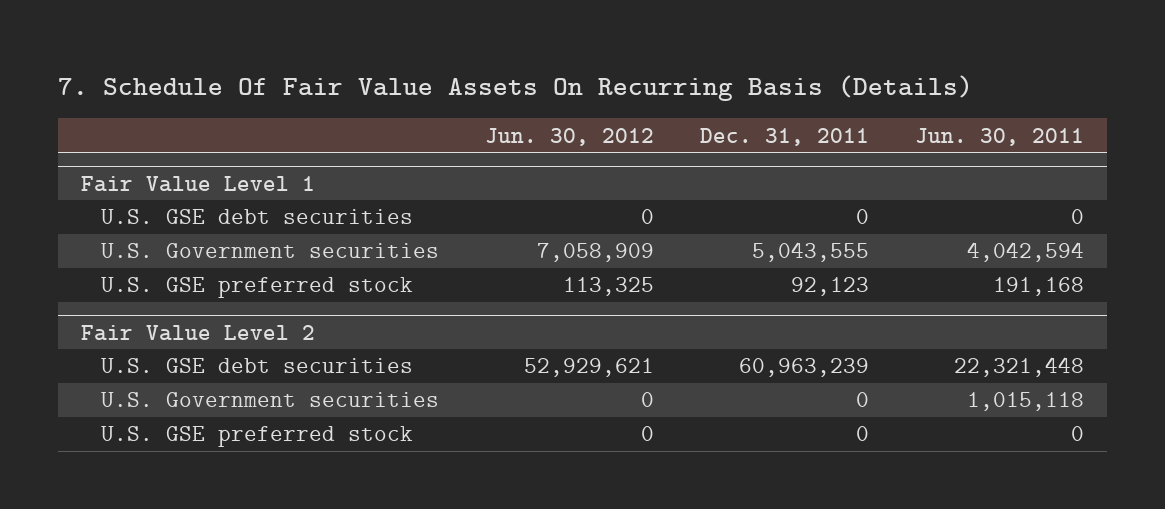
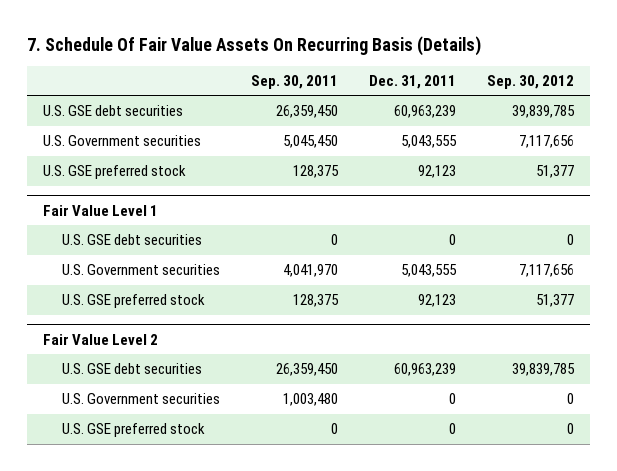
- | Jun. 30, 2012 | Dec. 31, 2011 | Jun. 30, 2011
+ | Sep. 30, 2011 | Dec. 31, 2011 | Sep. 30, 2012
+ U.S. GSE debt securities | 26,359,450 | 60,963,239 | 39,839,785
+ U.S. Government securities | 5,045,450 | 5,043,555 | 7,117,656
+ U.S. GSE preferred stock | 128,375 | 92,123 | 51,377

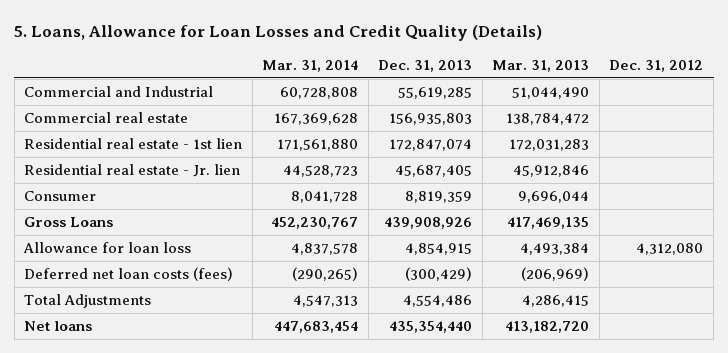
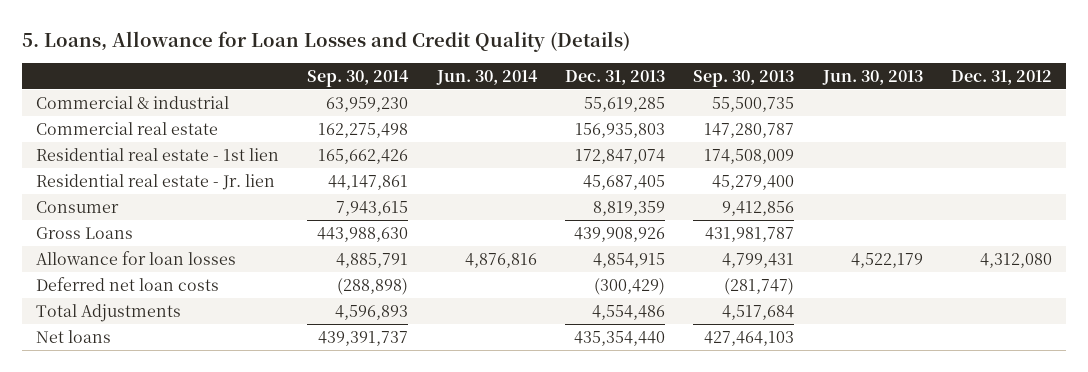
- | Mar. 31, 2014 | Dec. 31, 2013 | Mar. 31, 2013 | Dec. 31, 2012
+ | Sep. 30, 2014 | Jun. 30, 2014 | Dec. 31, 2013 | Sep. 30, 2013 | Jun. 30, 2013 | Dec. 31, 2012
- Commercial and Industrial | 60,728,808 | 55,619,285 | 51,044,490 |
+ Commercial & industrial | 63,959,230 | | 55,619,285 | 55,500,735 | |
- Allowance for loan loss | 4,837,578 | 4,854,915 | 4,493,384 | 4,312,080
- Deferred net loan costs (fees) | (290,265) | (300,429) | (206,969) |
+ Allowance for loan losses | 4,885,791 | 4,876,816 | 4,854,915 | 4,799,431 | 4,522,179 | 4,312,080
+ Deferred net loan costs | (288,898) | | (300,429) | (281,747) | |

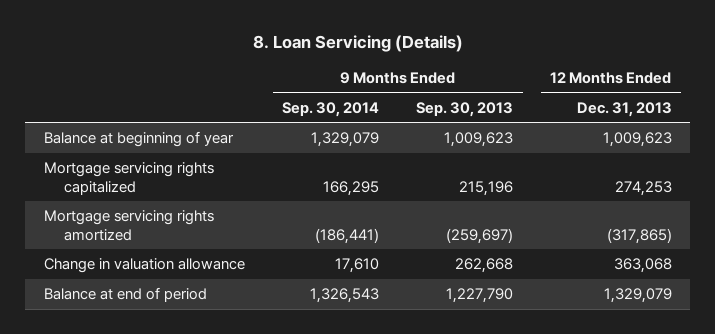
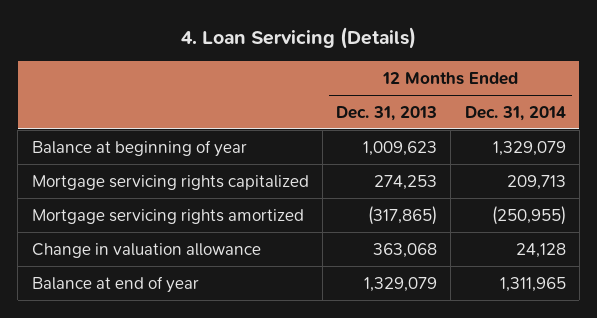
- 8. Loan Servicing (Details)
+ 4. Loan Servicing (Details)
- | 9 Months Ended Sep. 30, 2014 | 9 Months Ended Sep. 30, 2013 | 12 Months Ended Dec. 31, 2013
+ | 12 Months Ended Dec. 31, 2013 | 12 Months Ended Dec. 31, 2014
- Balance at end of period | 1,326,543 | 1,227,790 | 1,329,079
+ Balance at end of year | 1,329,079 | 1,311,965

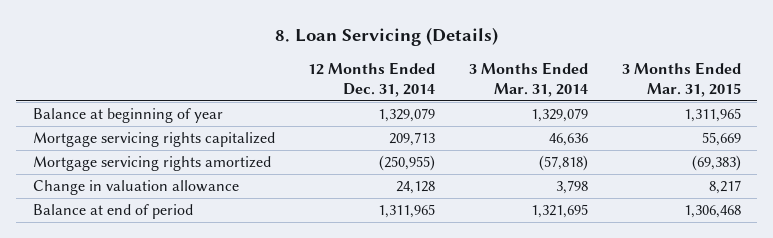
- 4. Loan Servicing (Details)
+ 8. Loan Servicing (Details)
- | 12 Months Ended Dec. 31, 2013 | 12 Months Ended Dec. 31, 2014
+ | 12 Months Ended Dec. 31, 2014 | 3 Months Ended Mar. 31, 2014 | 3 Months Ended Mar. 31, 2015
- Balance at end of year | 1,329,079 | 1,311,965
+ Balance at end of period | 1,311,965 | 1,321,695 | 1,306,468

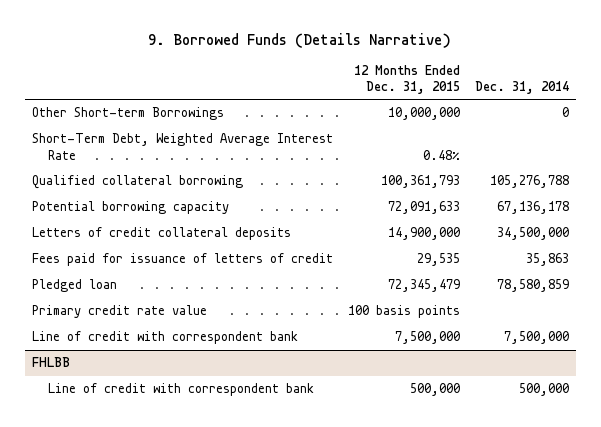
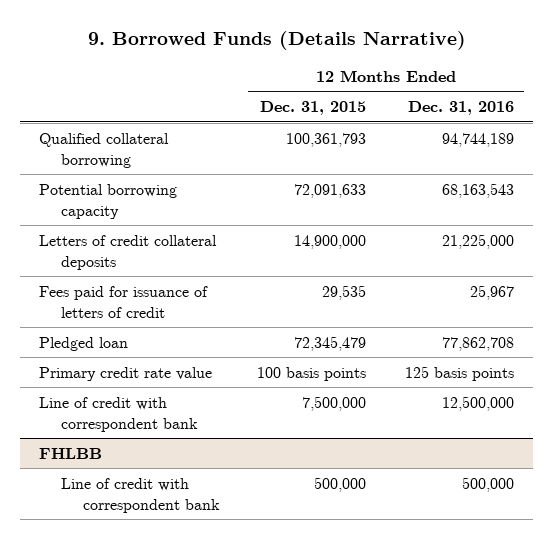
- | 12 Months Ended Dec. 31, 2015 | Dec. 31, 2014
+ | 12 Months Ended Dec. 31, 2015 | 12 Months Ended Dec. 31, 2016
- Other Short-term Borrowings | 10,000,000 | 0
- Short-Term Debt, Weighted Average Interest Rate | 0.48% |

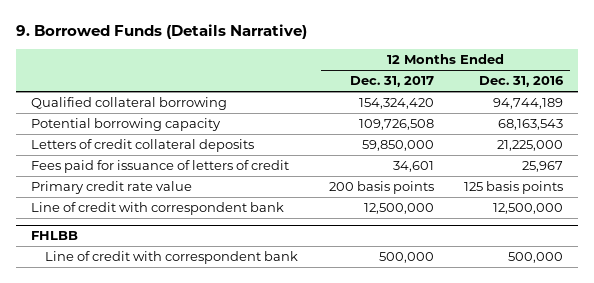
- | 12 Months Ended Dec. 31, 2015 | 12 Months Ended Dec. 31, 2016
+ | 12 Months Ended Dec. 31, 2017 | 12 Months Ended Dec. 31, 2016
- Pledged loan | 72,345,479 | 77,862,708

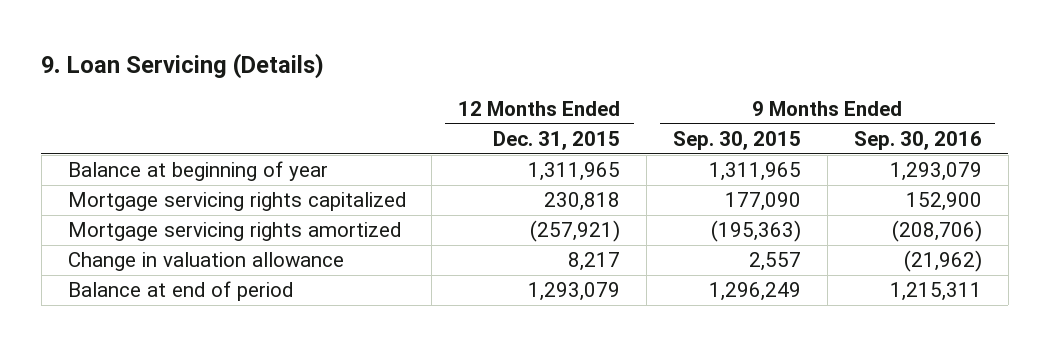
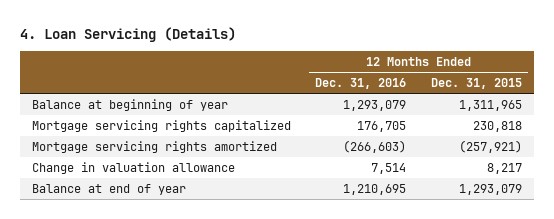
- 9. Loan Servicing (Details)
+ 4. Loan Servicing (Details)
- | 12 Months Ended Dec. 31, 2015 | 9 Months Ended Sep. 30, 2015 | 9 Months Ended Sep. 30, 2016
+ | 12 Months Ended Dec. 31, 2016 | 12 Months Ended Dec. 31, 2015
- Balance at end of period | 1,293,079 | 1,296,249 | 1,215,311
+ Balance at end of year | 1,210,695 | 1,293,079

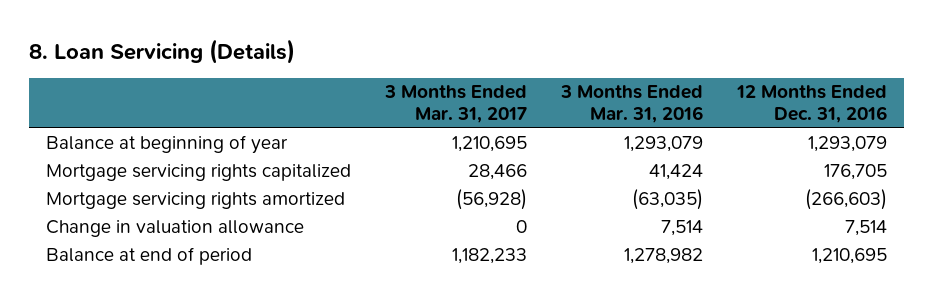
- 4. Loan Servicing (Details)
+ 8. Loan Servicing (Details)
- | 12 Months Ended Dec. 31, 2016 | 12 Months Ended Dec. 31, 2015
+ | 3 Months Ended Mar. 31, 2017 | 3 Months Ended Mar. 31, 2016 | 12 Months Ended Dec. 31, 2016
- Balance at end of year | 1,210,695 | 1,293,079
+ Balance at end of period | 1,182,233 | 1,278,982 | 1,210,695

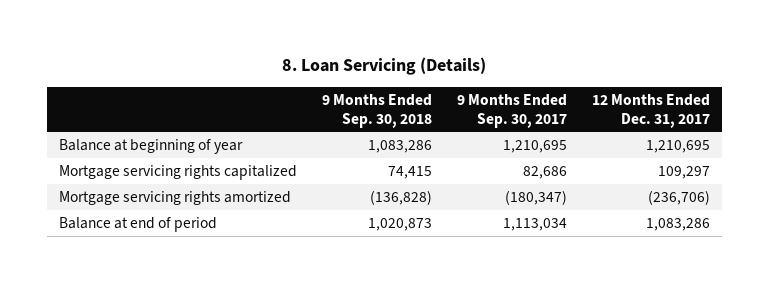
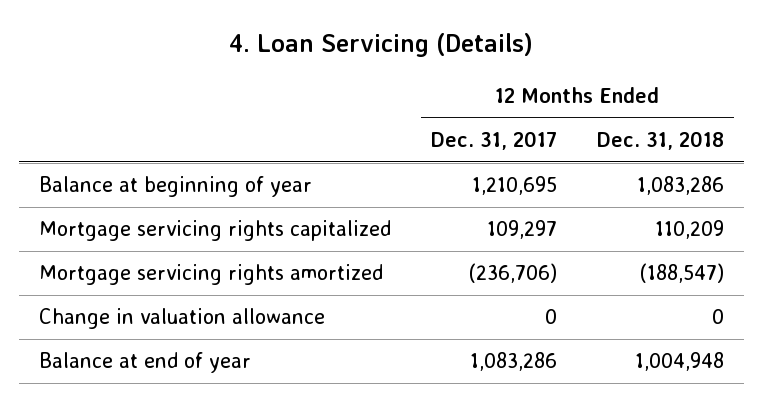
- 8. Loan Servicing (Details)
+ 4. Loan Servicing (Details)
- | 9 Months Ended Sep. 30, 2018 | 9 Months Ended Sep. 30, 2017 | 12 Months Ended Dec. 31, 2017
+ | 12 Months Ended Dec. 31, 2017 | 12 Months Ended Dec. 31, 2018
- Balance at end of period | 1,020,873 | 1,113,034 | 1,083,286
+ Change in valuation allowance | 0 | 0
+ Balance at end of year | 1,083,286 | 1,004,948

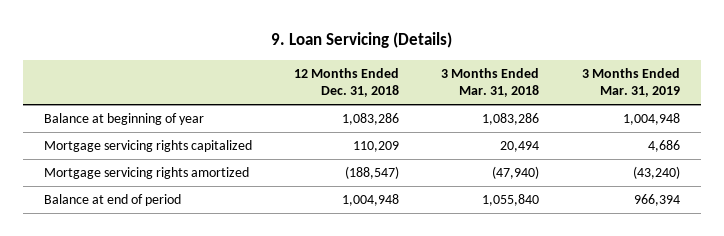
- 4. Loan Servicing (Details)
+ 9. Loan Servicing (Details)
- | 12 Months Ended Dec. 31, 2017 | 12 Months Ended Dec. 31, 2018
+ | 12 Months Ended Dec. 31, 2018 | 3 Months Ended Mar. 31, 2018 | 3 Months Ended Mar. 31, 2019
- Change in valuation allowance | 0 | 0
- Balance at end of year | 1,083,286 | 1,004,948
+ Balance at end of period | 1,004,948 | 1,055,840 | 966,394

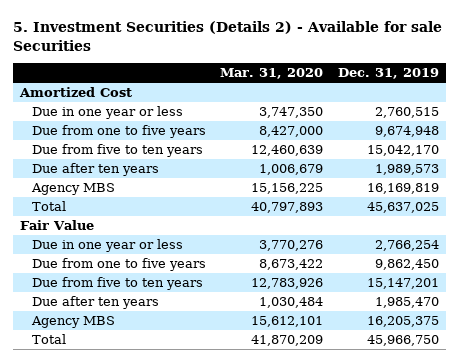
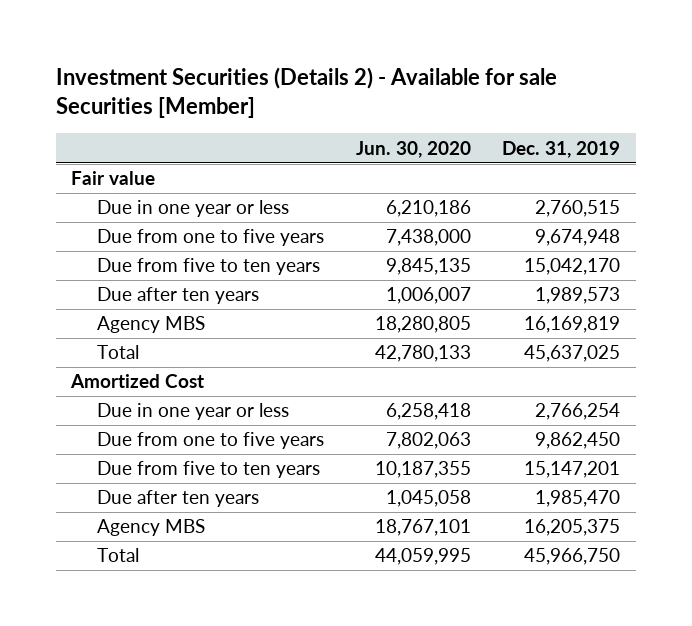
- 5. Investment Securities (Details 2) - Available for sale Securities
+ Investment Securities (Details 2) - Available for sale Securities [Member]
- | Mar. 31, 2020 | Dec. 31, 2019
+ | Jun. 30, 2020 | Dec. 31, 2019
+ Fair value
- Fair Value
moved down: Amortized Cost

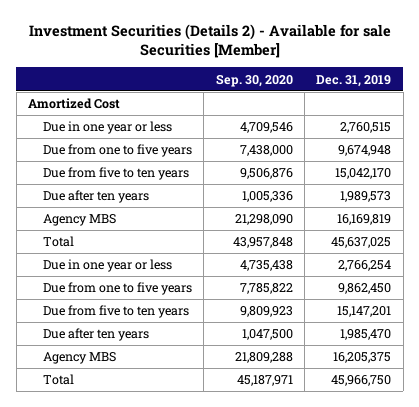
- | Jun. 30, 2020 | Dec. 31, 2019
+ | Sep. 30, 2020 | Dec. 31, 2019
- Fair value
moved up: Amortized Cost

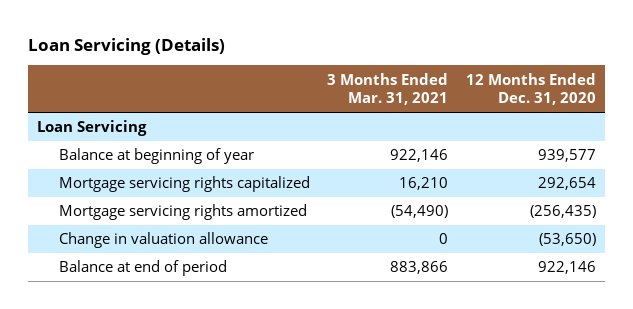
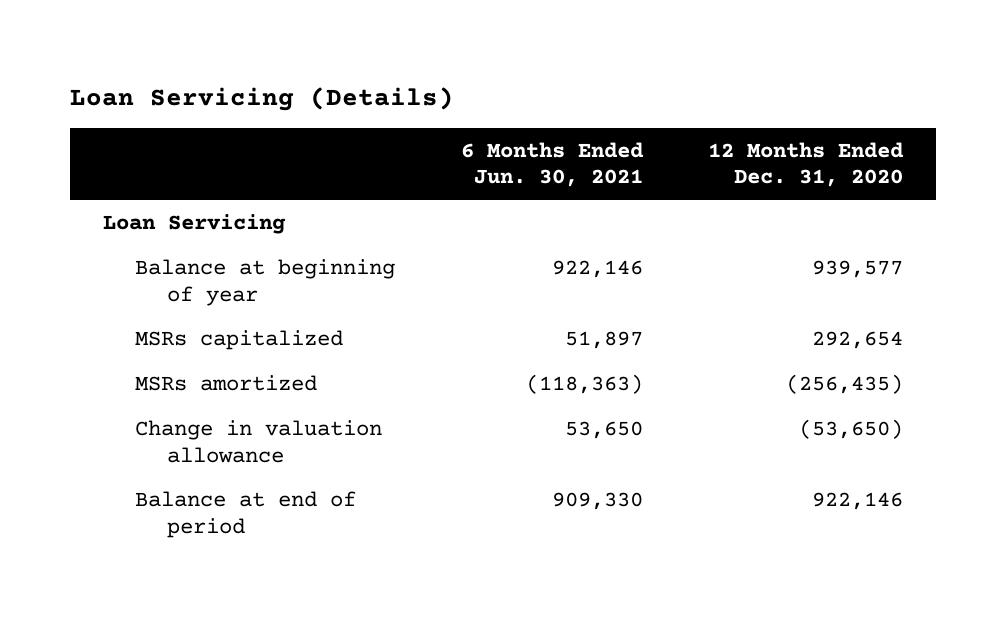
- | 3 Months Ended Mar. 31, 2021 | 12 Months Ended Dec. 31, 2020
+ | 6 Months Ended Jun. 30, 2021 | 12 Months Ended Dec. 31, 2020
- Mortgage servicing rights capitalized | 16,210 | 292,654
- Mortgage servicing rights amortized | (54,490) | (256,435)
+ MSRs capitalized | 51,897 | 292,654
+ MSRs amortized | (118,363) | (256,435)

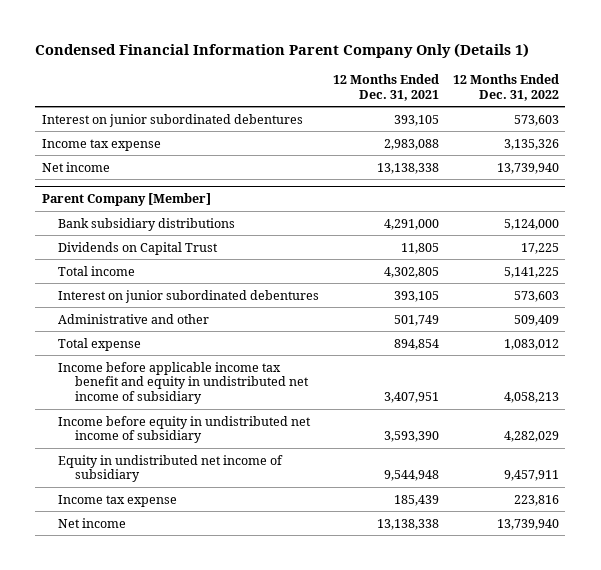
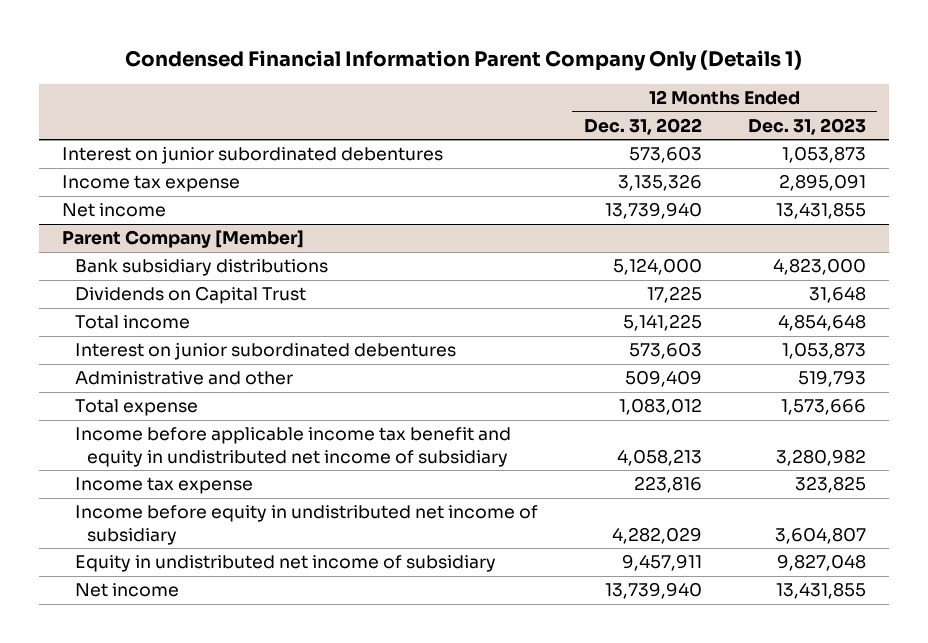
- | 12 Months Ended Dec. 31, 2021 | 12 Months Ended Dec. 31, 2022
+ | 12 Months Ended Dec. 31, 2022 | 12 Months Ended Dec. 31, 2023
@ Parent Company [Member]
moved up: Income tax expense | 223,816 | 323,825

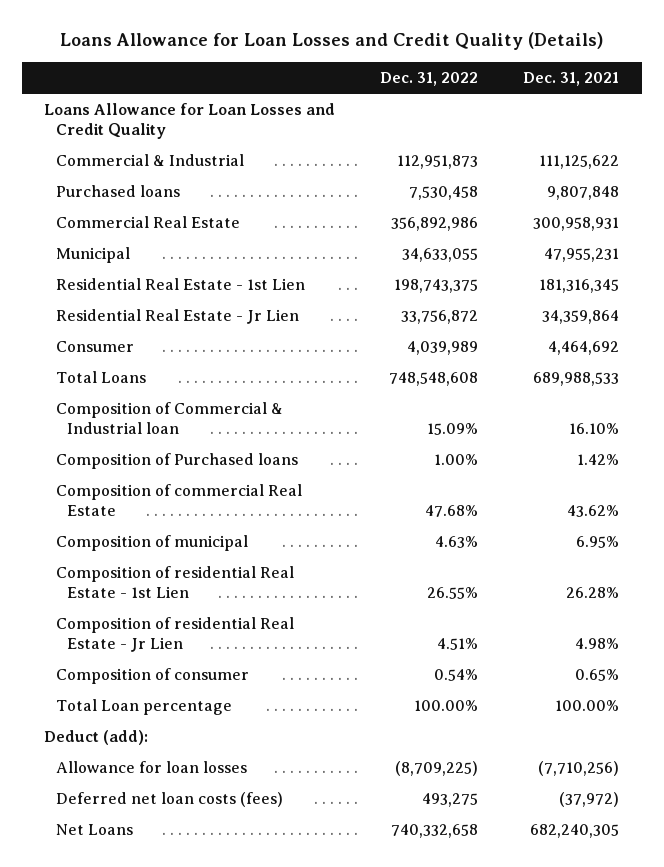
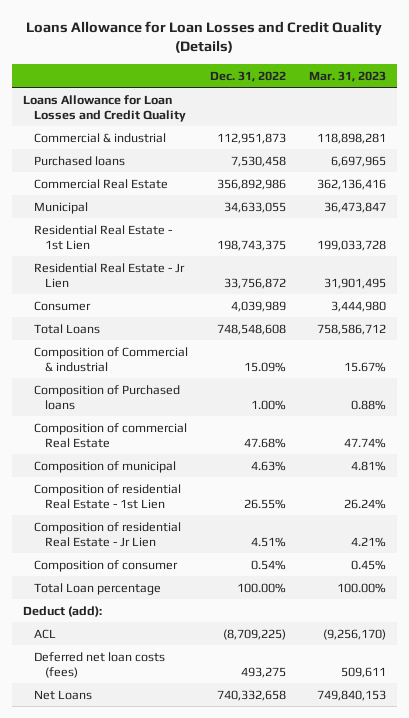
- | Dec. 31, 2022 | Dec. 31, 2021
+ | Dec. 31, 2022 | Mar. 31, 2023
- Commercial & Industrial | 112,951,873 | 111,125,622
+ Commercial & industrial | 112,951,873 | 118,898,281
- Composition of Commercial & Industrial loan | 15.09% | 16.10%
+ Composition of Commercial & industrial | 15.09% | 15.67%
- Allowance for loan losses | (8,709,225) | (7,710,256)
+ ACL | (8,709,225) | (9,256,170)

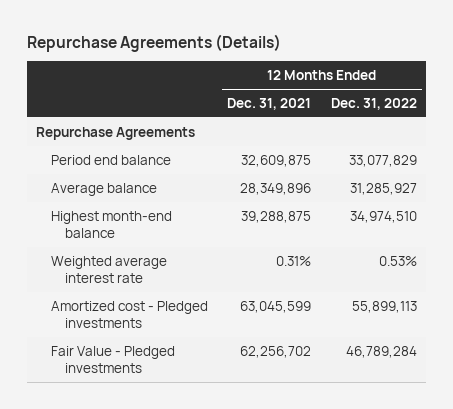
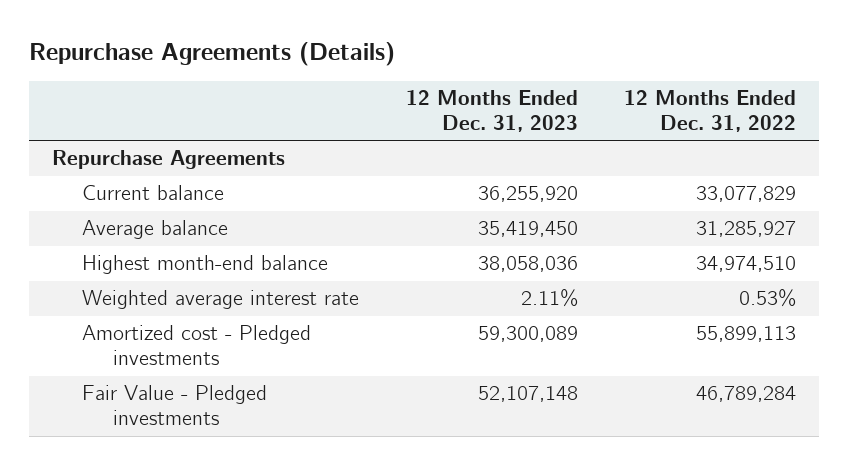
- | 12 Months Ended Dec. 31, 2021 | 12 Months Ended Dec. 31, 2022
+ | 12 Months Ended Dec. 31, 2023 | 12 Months Ended Dec. 31, 2022
- Period end balance | 32,609,875 | 33,077,829
+ Current balance | 36,255,920 | 33,077,829

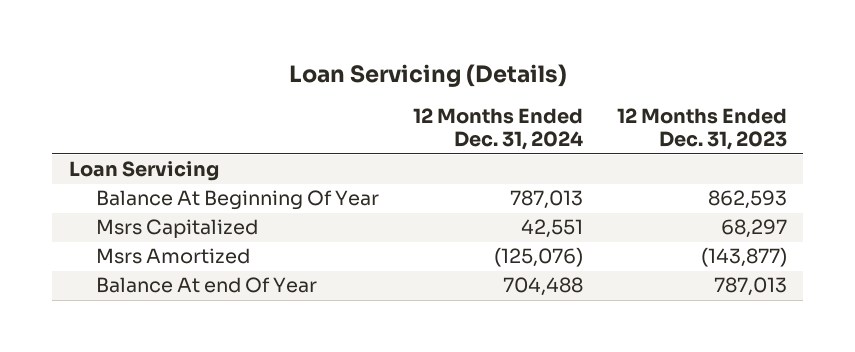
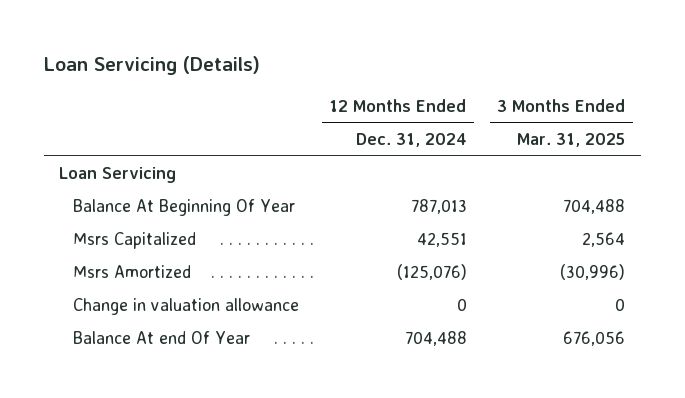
- | 12 Months Ended Dec. 31, 2024 | 12 Months Ended Dec. 31, 2023
+ | 12 Months Ended Dec. 31, 2024 | 3 Months Ended Mar. 31, 2025
+ Change in valuation allowance | 0 | 0

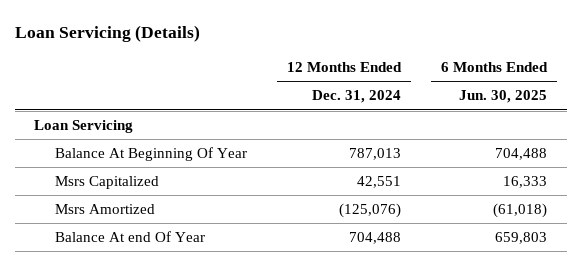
- | 12 Months Ended Dec. 31, 2024 | 3 Months Ended Mar. 31, 2025
+ | 12 Months Ended Dec. 31, 2024 | 6 Months Ended Jun. 30, 2025
- Change in valuation allowance | 0 | 0

